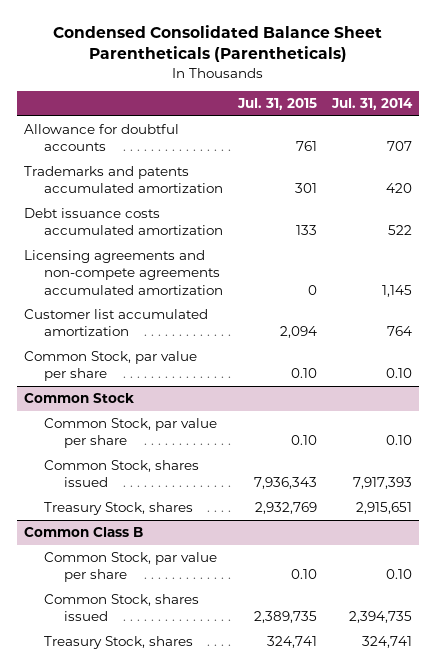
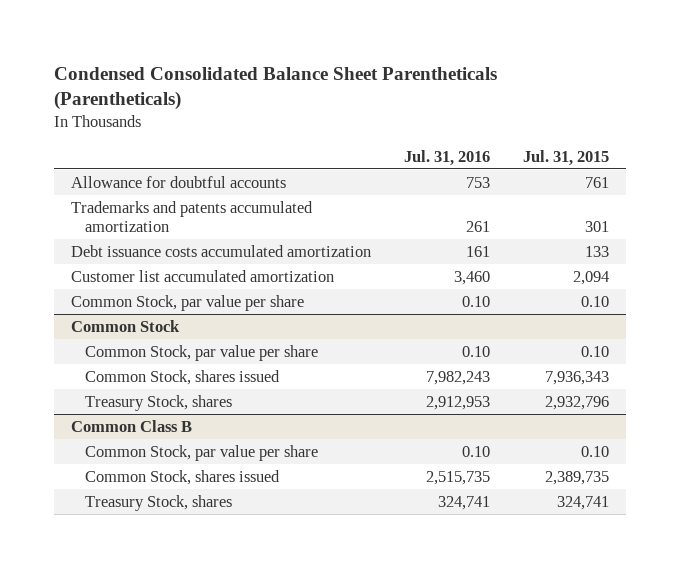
- | Jul. 31, 2015 | Jul. 31, 2014
+ | Jul. 31, 2016 | Jul. 31, 2015
- Licensing agreements and non-compete agreements accumulated amortization | 0 | 1,145
@ Common Stock
- Treasury Stock, shares | 2,932,769 | 2,915,651
+ Treasury Stock, shares | 2,912,953 | 2,932,796

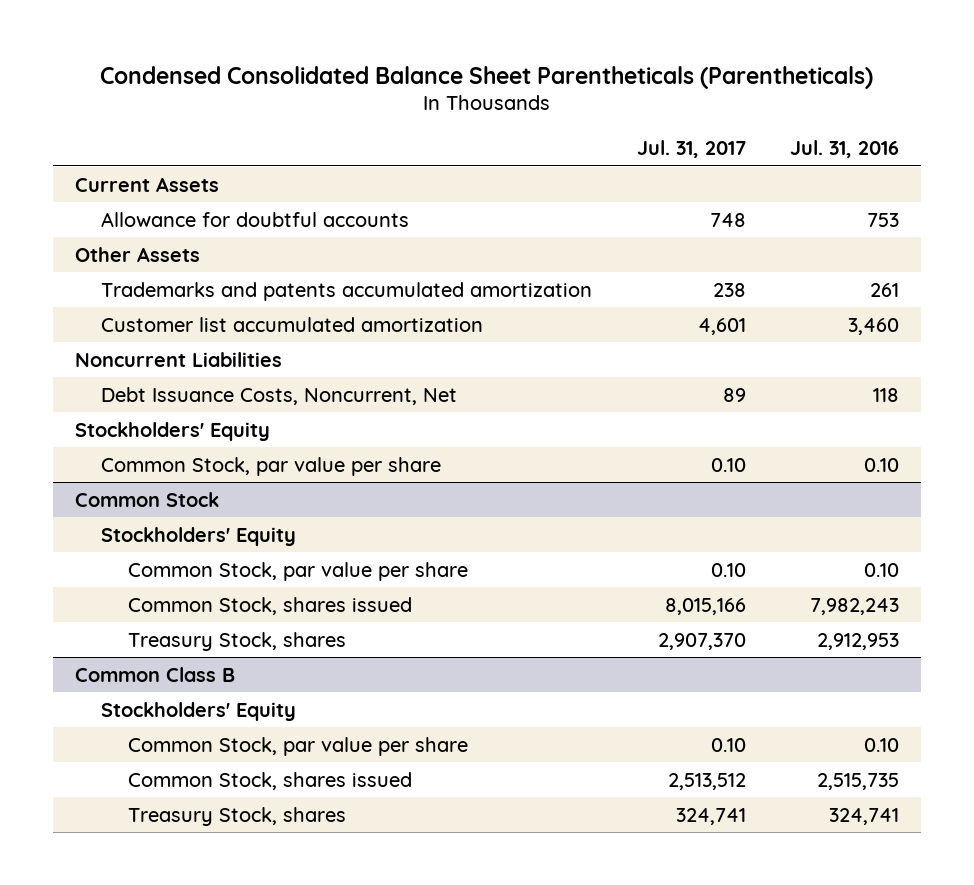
- | Jul. 31, 2016 | Jul. 31, 2015
+ | Jul. 31, 2017 | Jul. 31, 2016
+ Current Assets
+ Other Assets
- Debt issuance costs accumulated amortization | 161 | 133
+ Noncurrent Liabilities
+ Debt Issuance Costs, Noncurrent, Net | 89 | 118
+ Stockholders' Equity
@ Common Stock
+ Stockholders' Equity
@ Common Class B
+ Stockholders' Equity

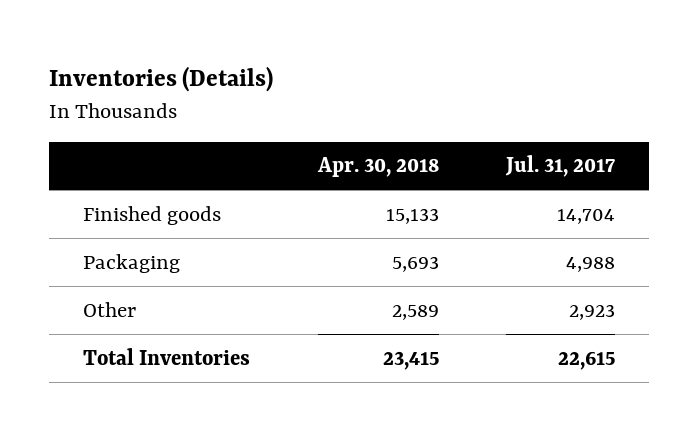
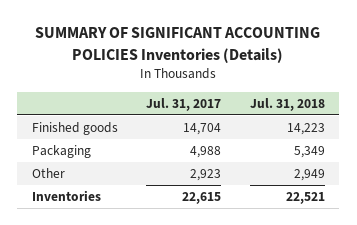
- Inventories (Details)
+ SUMMARY OF SIGNIFICANT ACCOUNTING POLICIES Inventories (Details)
- | Apr. 30, 2018 | Jul. 31, 2017
+ | Jul. 31, 2017 | Jul. 31, 2018
- Total Inventories | 23,415 | 22,615
+ Inventories | 22,615 | 22,521

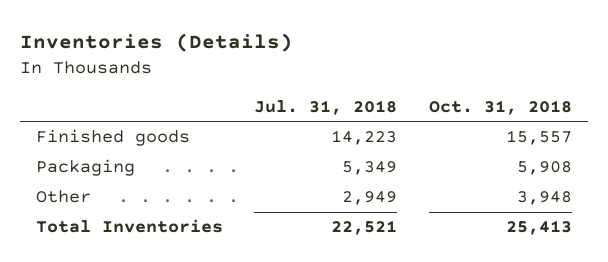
- SUMMARY OF SIGNIFICANT ACCOUNTING POLICIES Inventories (Details)
+ Inventories (Details)
- | Jul. 31, 2017 | Jul. 31, 2018
+ | Jul. 31, 2018 | Oct. 31, 2018
- Inventories | 22,615 | 22,521
+ Total Inventories | 22,521 | 25,413

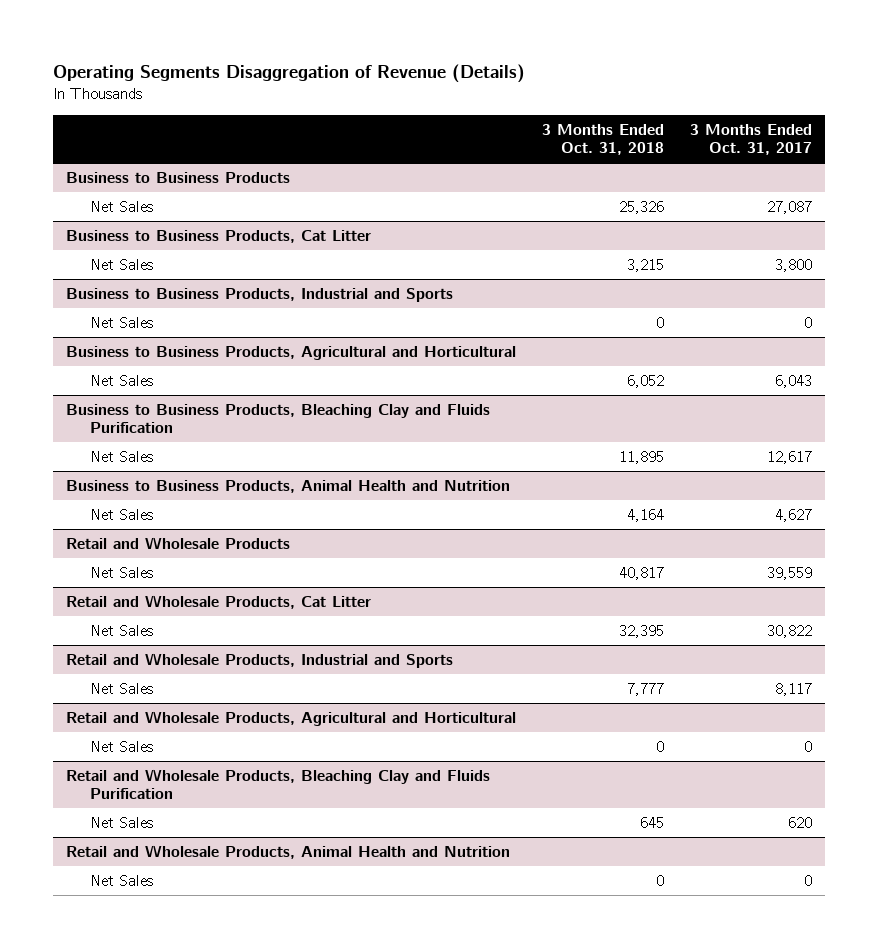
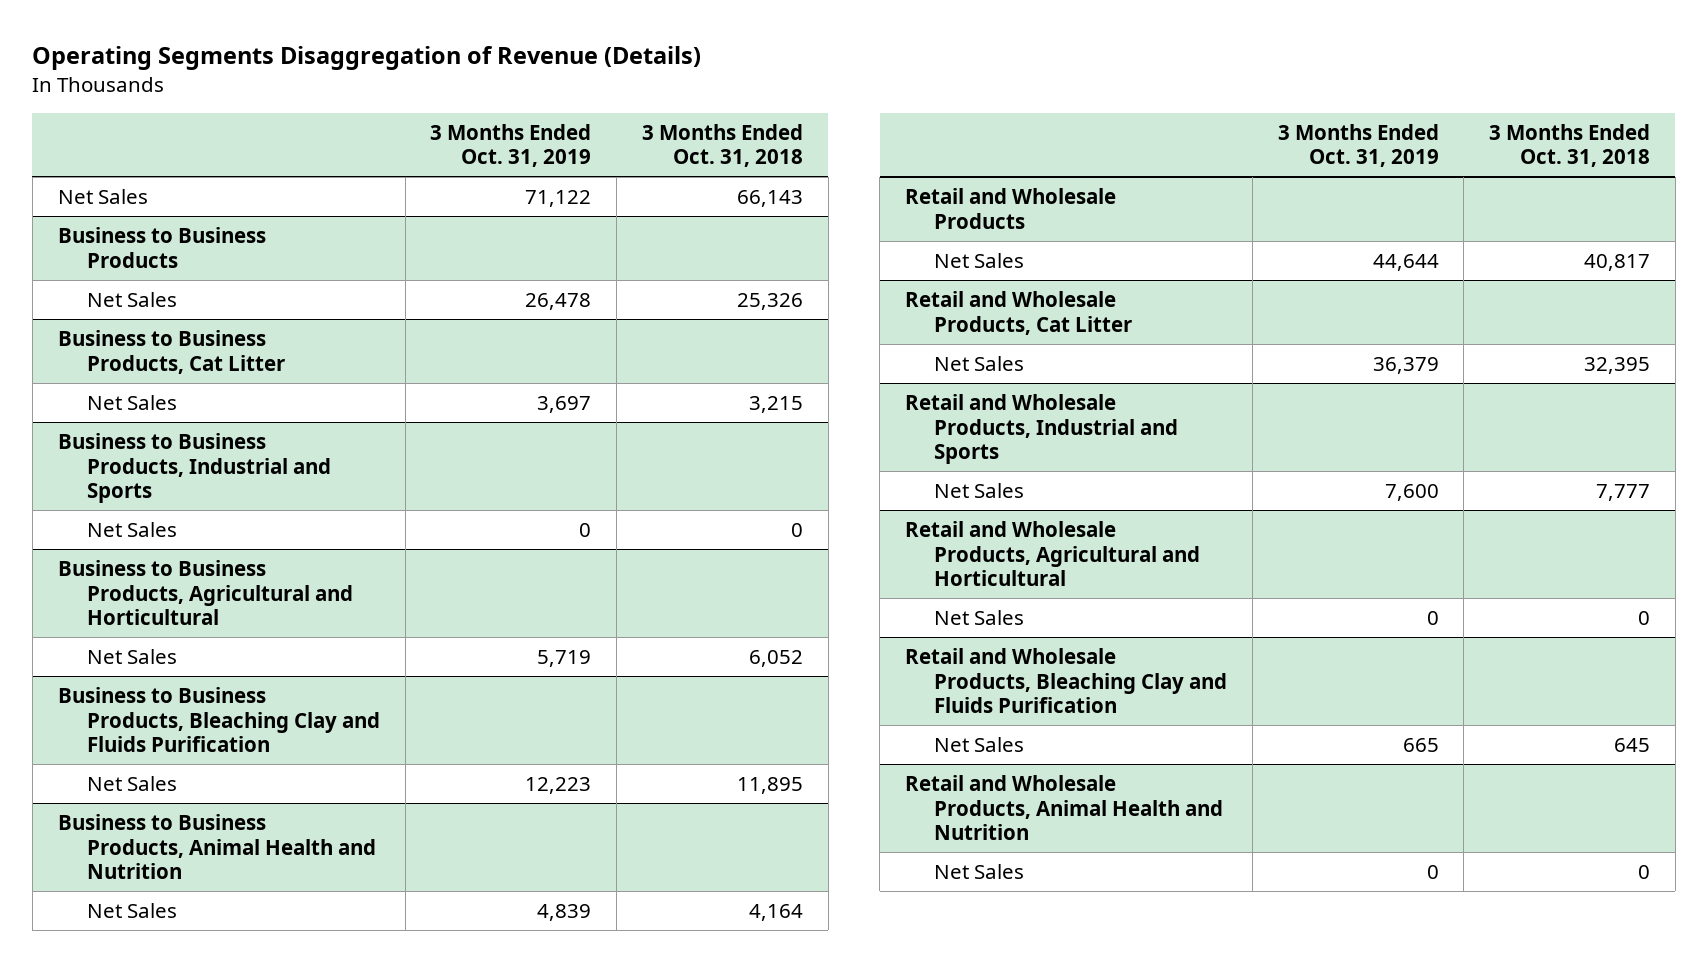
- | 3 Months Ended Oct. 31, 2018 | 3 Months Ended Oct. 31, 2017
+ | 3 Months Ended Oct. 31, 2019 | 3 Months Ended Oct. 31, 2018
+ Net Sales | 71,122 | 66,143

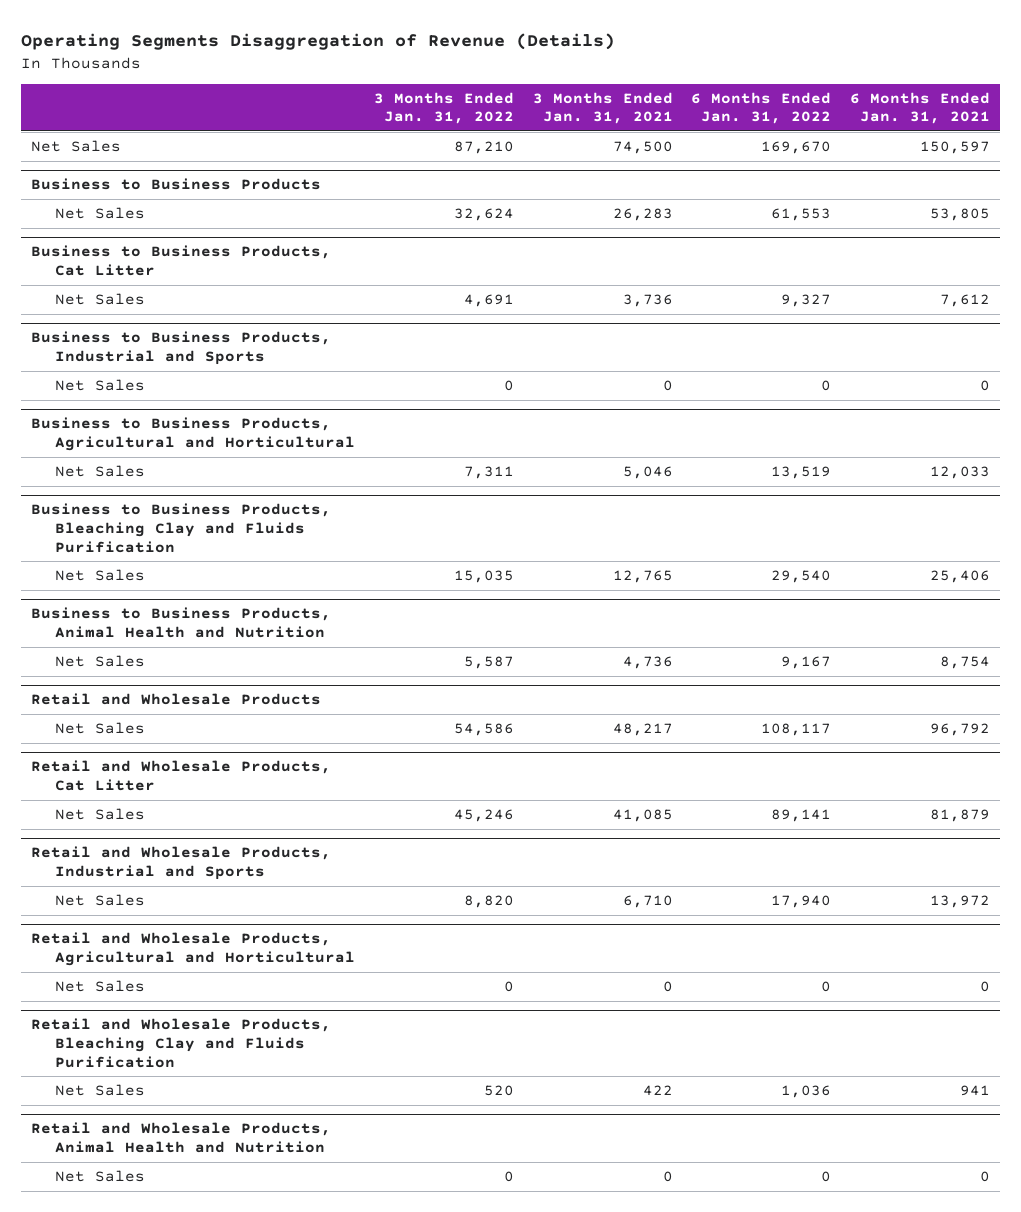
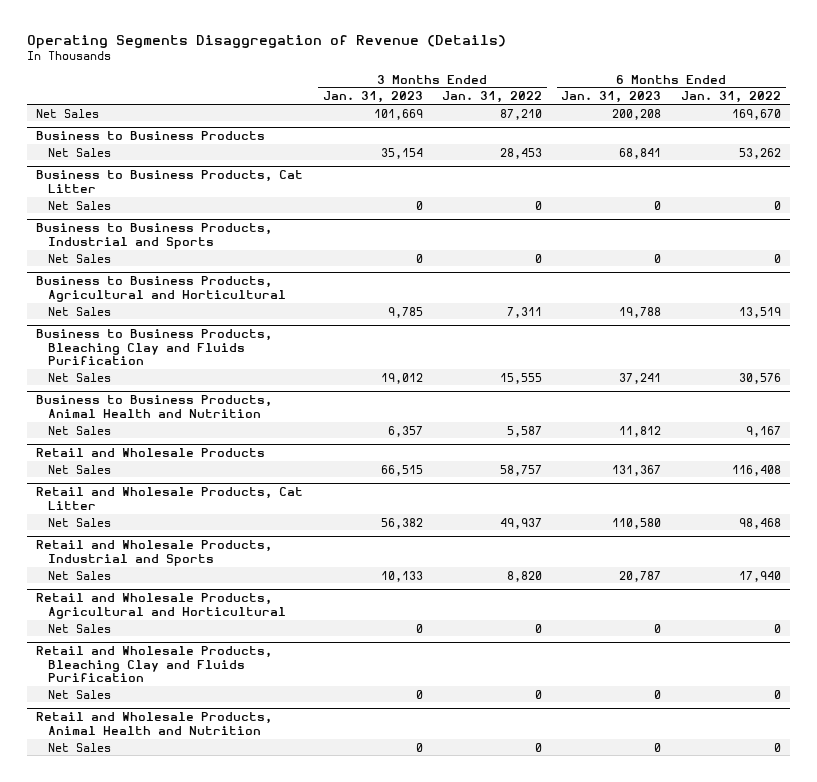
- | 3 Months Ended Jan. 31, 2022 | 3 Months Ended Jan. 31, 2021 | 6 Months Ended Jan. 31, 2022 | 6 Months Ended Jan. 31, 2021
+ | 3 Months Ended Jan. 31, 2023 | 3 Months Ended Jan. 31, 2022 | 6 Months Ended Jan. 31, 2023 | 6 Months Ended Jan. 31, 2022
@ Business to Business Products
- Net Sales | 32,624 | 26,283 | 61,553 | 53,805
+ Net Sales | 35,154 | 28,453 | 68,841 | 53,262
@ Business to Business Products, Cat Litter
- Net Sales | 4,691 | 3,736 | 9,327 | 7,612
+ Net Sales | 0 | 0 | 0 | 0
@ Business to Business Products, Bleaching Clay and Fluids Purification
- Net Sales | 15,035 | 12,765 | 29,540 | 25,406
+ Net Sales | 19,012 | 15,555 | 37,241 | 30,576
@ Retail and Wholesale Products
- Net Sales | 54,586 | 48,217 | 108,117 | 96,792
+ Net Sales | 66,515 | 58,757 | 131,367 | 116,408
@ Retail and Wholesale Products, Cat Litter
- Net Sales | 45,246 | 41,085 | 89,141 | 81,879
+ Net Sales | 56,382 | 49,937 | 110,580 | 98,468
@ Retail and Wholesale Products, Bleaching Clay and Fluids Purification
- Net Sales | 520 | 422 | 1,036 | 941
+ Net Sales | 0 | 0 | 0 | 0

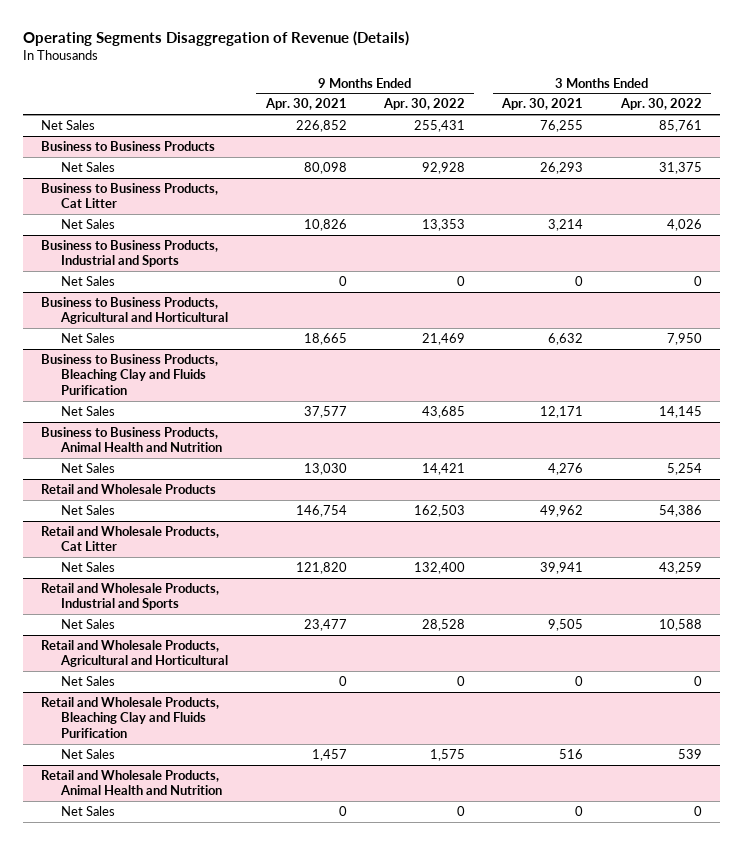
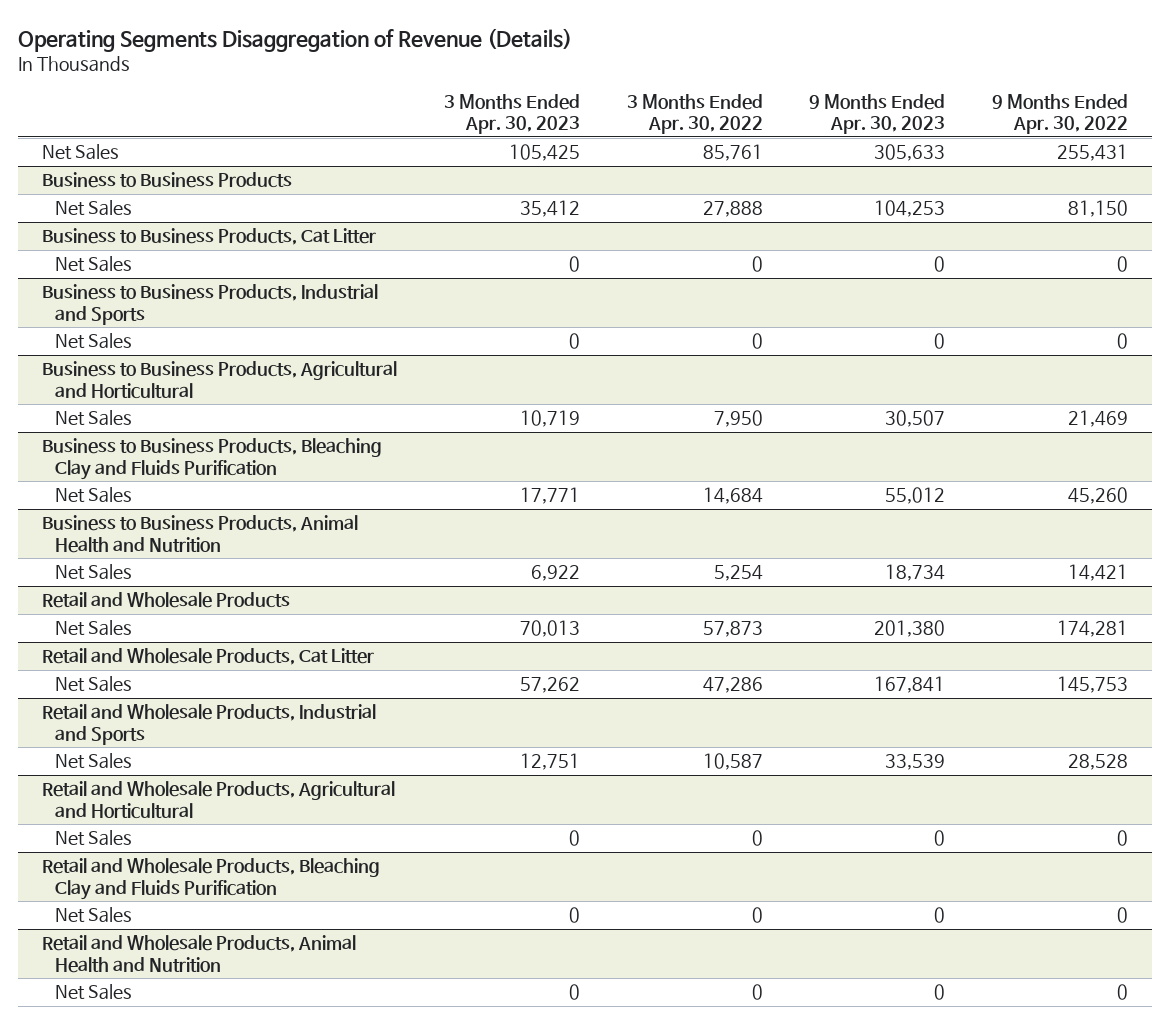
- | 9 Months Ended Apr. 30, 2021 | 9 Months Ended Apr. 30, 2022 | 3 Months Ended Apr. 30, 2021 | 3 Months Ended Apr. 30, 2022
+ | 3 Months Ended Apr. 30, 2023 | 3 Months Ended Apr. 30, 2022 | 9 Months Ended Apr. 30, 2023 | 9 Months Ended Apr. 30, 2022
@ Business to Business Products
- Net Sales | 80,098 | 92,928 | 26,293 | 31,375
+ Net Sales | 35,412 | 27,888 | 104,253 | 81,150
@ Business to Business Products, Cat Litter
- Net Sales | 10,826 | 13,353 | 3,214 | 4,026
+ Net Sales | 0 | 0 | 0 | 0
@ Business to Business Products, Bleaching Clay and Fluids Purification
- Net Sales | 37,577 | 43,685 | 12,171 | 14,145
+ Net Sales | 17,771 | 14,684 | 55,012 | 45,260
@ Retail and Wholesale Products
- Net Sales | 146,754 | 162,503 | 49,962 | 54,386
+ Net Sales | 70,013 | 57,873 | 201,380 | 174,281
@ Retail and Wholesale Products, Cat Litter
- Net Sales | 121,820 | 132,400 | 39,941 | 43,259
+ Net Sales | 57,262 | 47,286 | 167,841 | 145,753
@ Retail and Wholesale Products, Industrial and Sports
- Net Sales | 23,477 | 28,528 | 9,505 | 10,588
+ Net Sales | 12,751 | 10,587 | 33,539 | 28,528
@ Retail and Wholesale Products, Bleaching Clay and Fluids Purification
- Net Sales | 1,457 | 1,575 | 516 | 539
+ Net Sales | 0 | 0 | 0 | 0

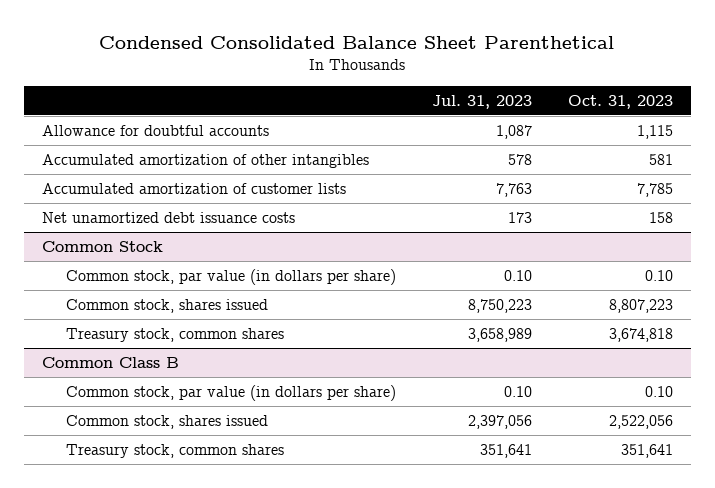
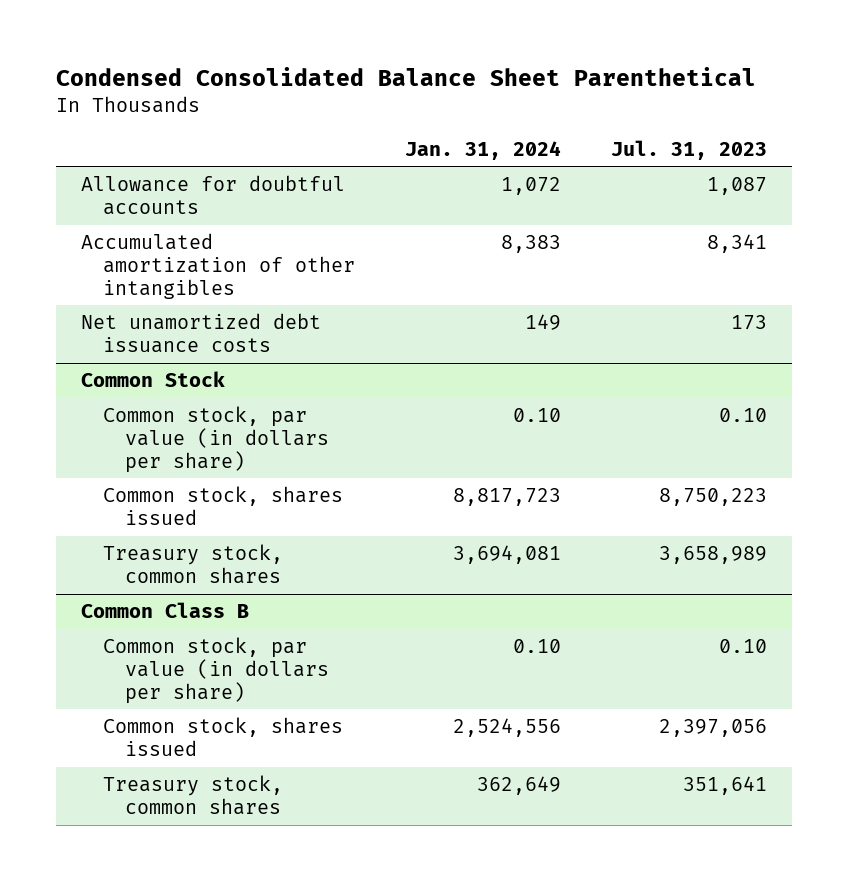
- | Jul. 31, 2023 | Oct. 31, 2023
+ | Jan. 31, 2024 | Jul. 31, 2023
- Accumulated amortization of other intangibles | 578 | 581
- Accumulated amortization of customer lists | 7,763 | 7,785
+ Accumulated amortization of other intangibles | 8,383 | 8,341

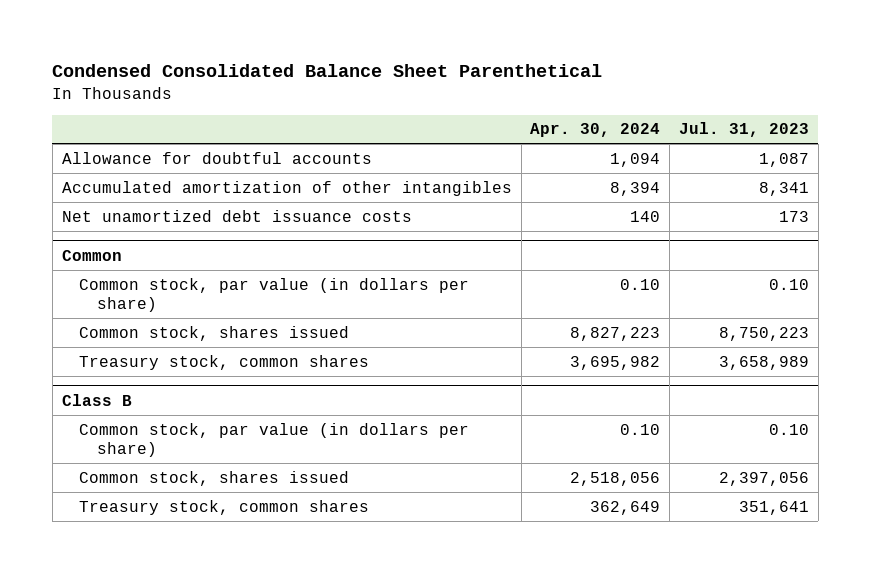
- | Jan. 31, 2024 | Jul. 31, 2023
+ | Apr. 30, 2024 | Jul. 31, 2023
- Common Stock
+ Common
- Common Class B
+ Class B

